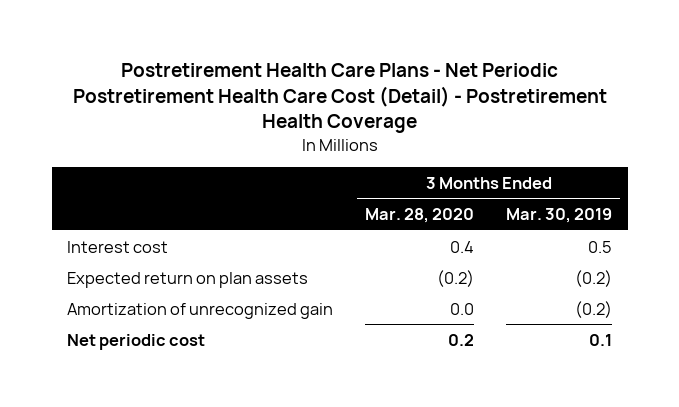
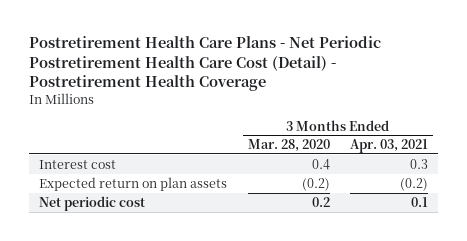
- | 3 Months Ended Mar. 28, 2020 | 3 Months Ended Mar. 30, 2019
+ | 3 Months Ended Mar. 28, 2020 | 3 Months Ended Apr. 03, 2021
- Amortization of unrecognized gain | 0.0 | (0.2)

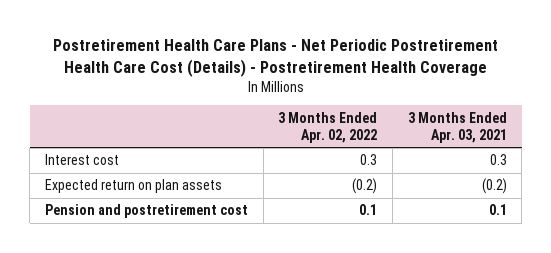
- Postretirement Health Care Plans - Net Periodic Postretirement Health Care Cost (Detail) - Postretirement Health Coverage
+ Postretirement Health Care Plans - Net Periodic Postretirement Health Care Cost (Details) - Postretirement Health Coverage
- | 3 Months Ended Mar. 28, 2020 | 3 Months Ended Apr. 03, 2021
+ | 3 Months Ended Apr. 02, 2022 | 3 Months Ended Apr. 03, 2021
- Net periodic cost | 0.2 | 0.1
+ Pension and postretirement cost | 0.1 | 0.1

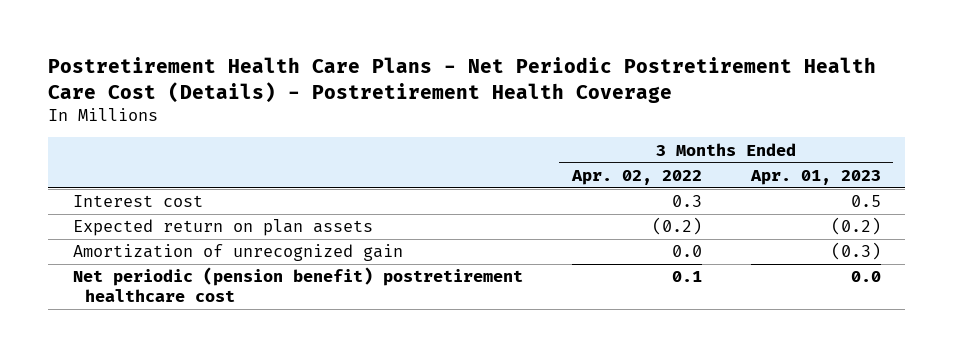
- | 3 Months Ended Apr. 02, 2022 | 3 Months Ended Apr. 03, 2021
+ | 3 Months Ended Apr. 02, 2022 | 3 Months Ended Apr. 01, 2023
- Pension and postretirement cost | 0.1 | 0.1
+ Amortization of unrecognized gain | 0.0 | (0.3)
+ Net periodic (pension benefit) postretirement healthcare cost | 0.1 | 0.0

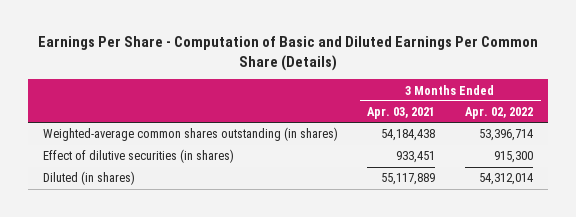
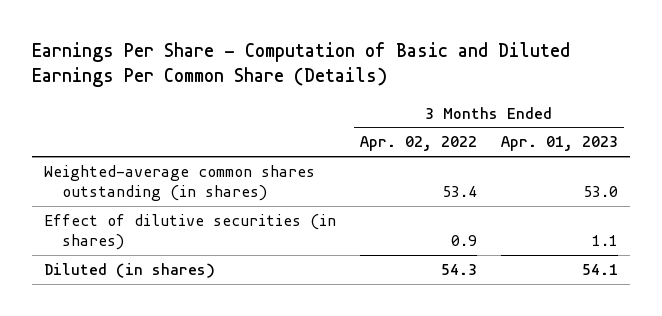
- | 3 Months Ended Apr. 03, 2021 | 3 Months Ended Apr. 02, 2022
+ | 3 Months Ended Apr. 02, 2022 | 3 Months Ended Apr. 01, 2023
- Weighted-average common shares outstanding (in shares) | 54,184,438 | 53,396,714
- Effect of dilutive securities (in shares) | 933,451 | 915,300
- Diluted (in shares) | 55,117,889 | 54,312,014
+ Weighted-average common shares outstanding (in shares) | 53.4 | 53.0
+ Effect of dilutive securities (in shares) | 0.9 | 1.1
+ Diluted (in shares) | 54.3 | 54.1

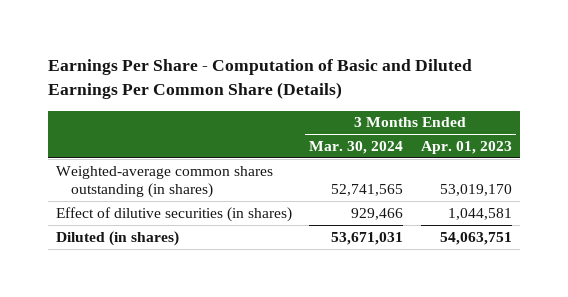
- | 3 Months Ended Apr. 02, 2022 | 3 Months Ended Apr. 01, 2023
+ | 3 Months Ended Mar. 30, 2024 | 3 Months Ended Apr. 01, 2023
- Weighted-average common shares outstanding (in shares) | 53.4 | 53.0
- Effect of dilutive securities (in shares) | 0.9 | 1.1
- Diluted (in shares) | 54.3 | 54.1
+ Weighted-average common shares outstanding (in shares) | 52,741,565 | 53,019,170
+ Effect of dilutive securities (in shares) | 929,466 | 1,044,581
+ Diluted (in shares) | 53,671,031 | 54,063,751

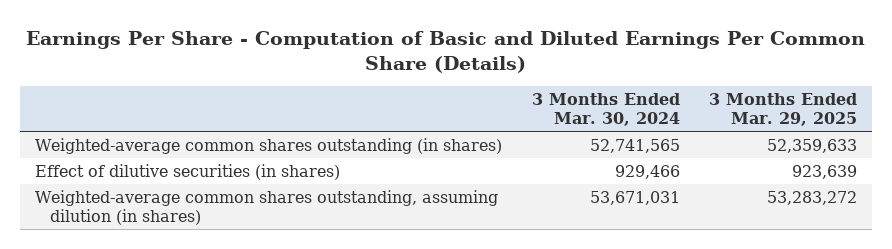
- | 3 Months Ended Mar. 30, 2024 | 3 Months Ended Apr. 01, 2023
+ | 3 Months Ended Mar. 30, 2024 | 3 Months Ended Mar. 29, 2025
- Diluted (in shares) | 53,671,031 | 54,063,751
+ Weighted-average common shares outstanding, assuming dilution (in shares) | 53,671,031 | 53,283,272

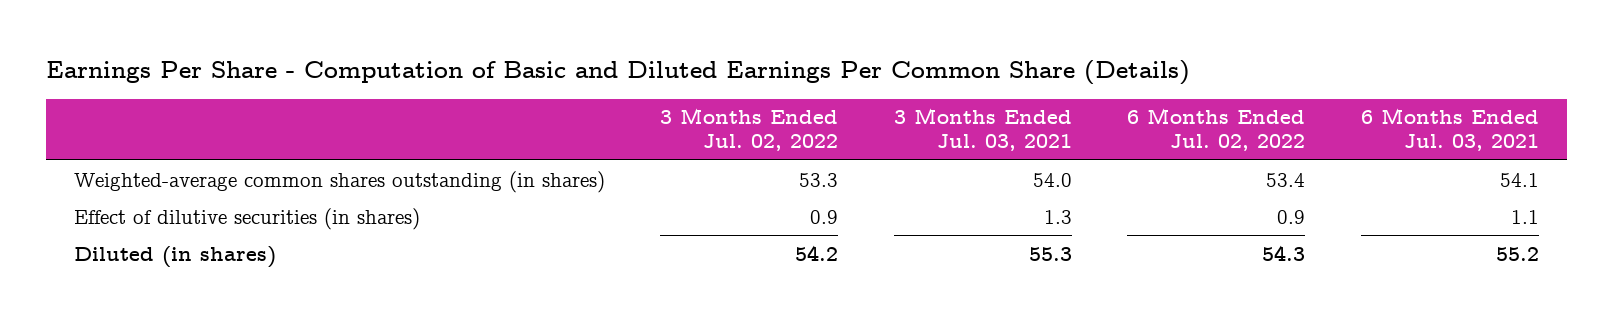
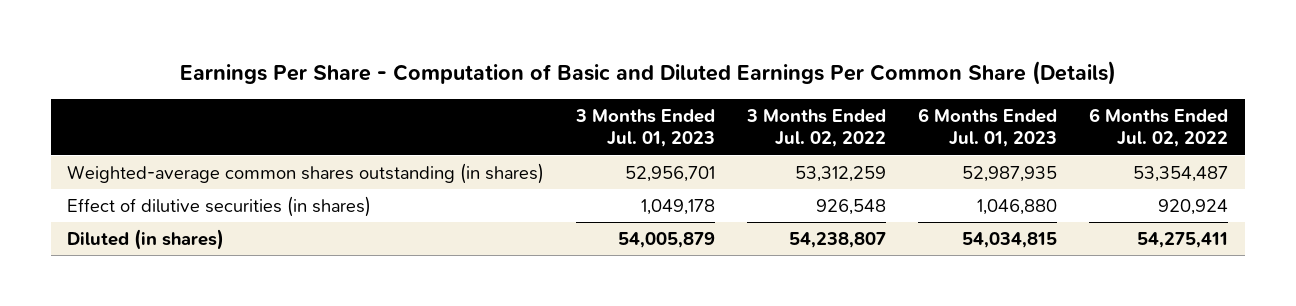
- | 3 Months Ended Jul. 02, 2022 | 3 Months Ended Jul. 03, 2021 | 6 Months Ended Jul. 02, 2022 | 6 Months Ended Jul. 03, 2021
+ | 3 Months Ended Jul. 01, 2023 | 3 Months Ended Jul. 02, 2022 | 6 Months Ended Jul. 01, 2023 | 6 Months Ended Jul. 02, 2022
- Weighted-average common shares outstanding (in shares) | 53.3 | 54.0 | 53.4 | 54.1
- Effect of dilutive securities (in shares) | 0.9 | 1.3 | 0.9 | 1.1
- Diluted (in shares) | 54.2 | 55.3 | 54.3 | 55.2
+ Weighted-average common shares outstanding (in shares) | 52,956,701 | 53,312,259 | 52,987,935 | 53,354,487
+ Effect of dilutive securities (in shares) | 1,049,178 | 926,548 | 1,046,880 | 920,924
+ Diluted (in shares) | 54,005,879 | 54,238,807 | 54,034,815 | 54,275,411

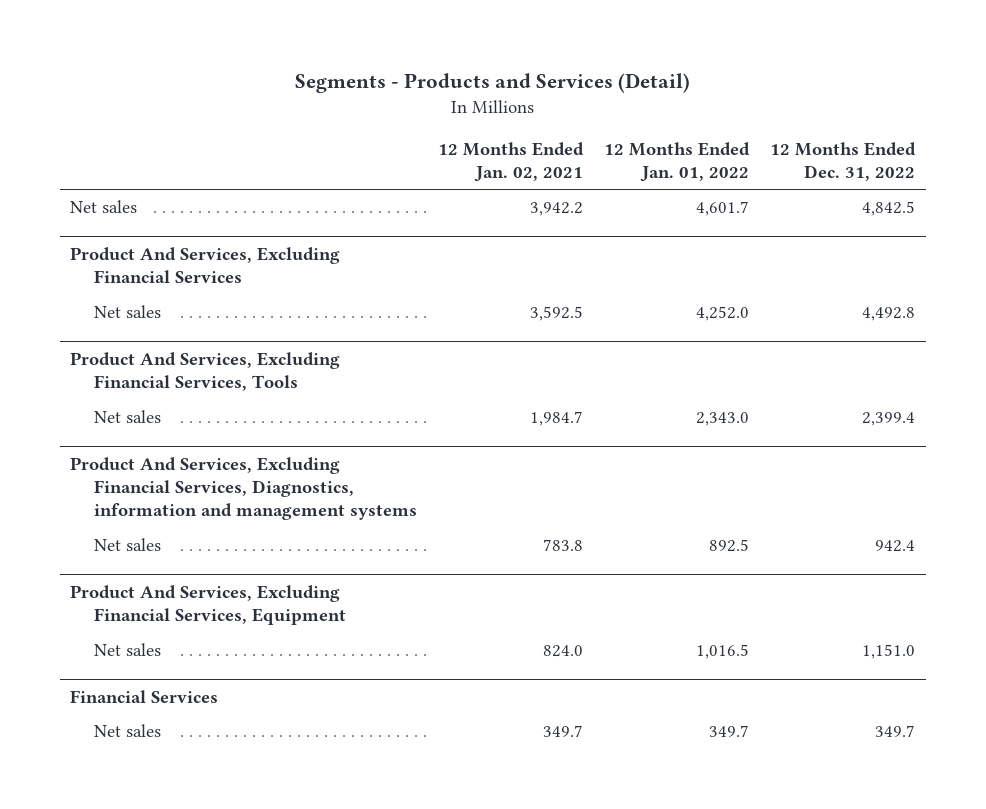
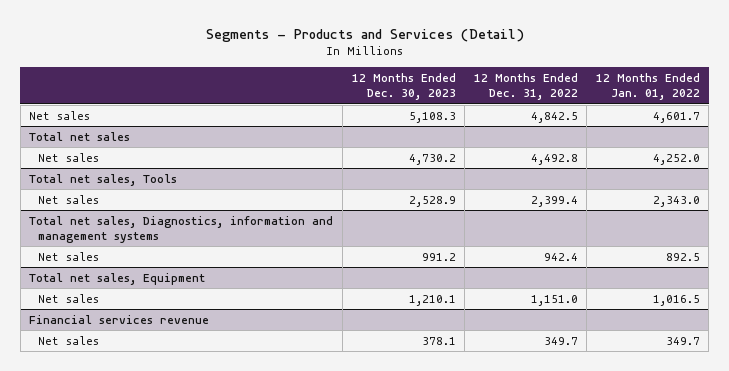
- | 12 Months Ended Jan. 02, 2021 | 12 Months Ended Jan. 01, 2022 | 12 Months Ended Dec. 31, 2022
+ | 12 Months Ended Dec. 30, 2023 | 12 Months Ended Dec. 31, 2022 | 12 Months Ended Jan. 01, 2022
- Product And Services, Excluding Financial Services
+ Total net sales
- Product And Services, Excluding Financial Services, Tools
+ Total net sales, Tools
- Product And Services, Excluding Financial Services, Diagnostics, information and management systems
+ Total net sales, Diagnostics, information and management systems
- Product And Services, Excluding Financial Services, Equipment
+ Total net sales, Equipment
- Financial Services
+ Financial services revenue

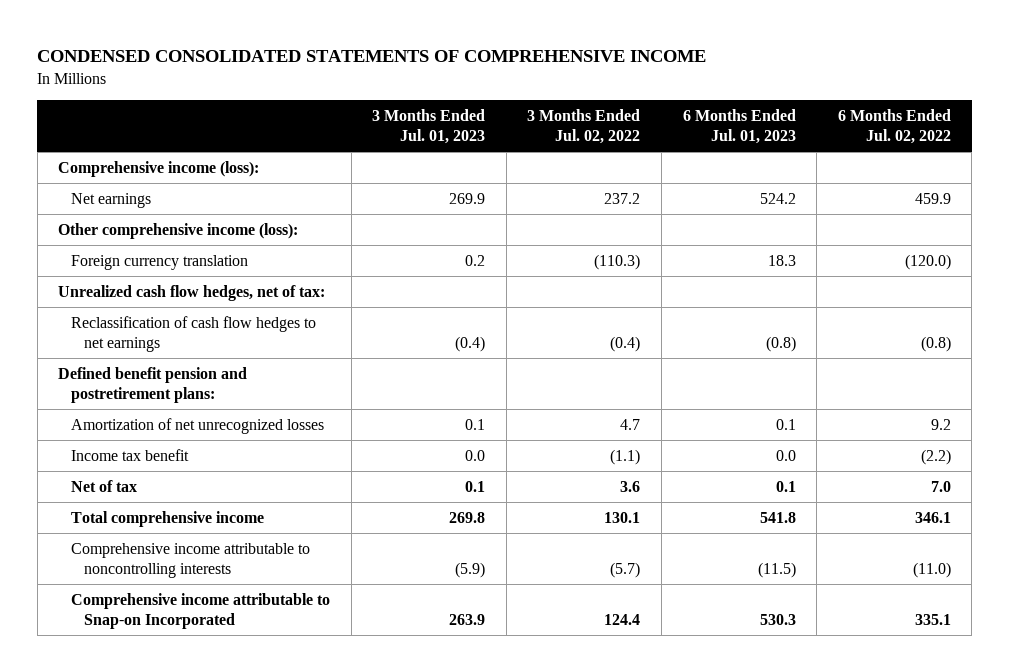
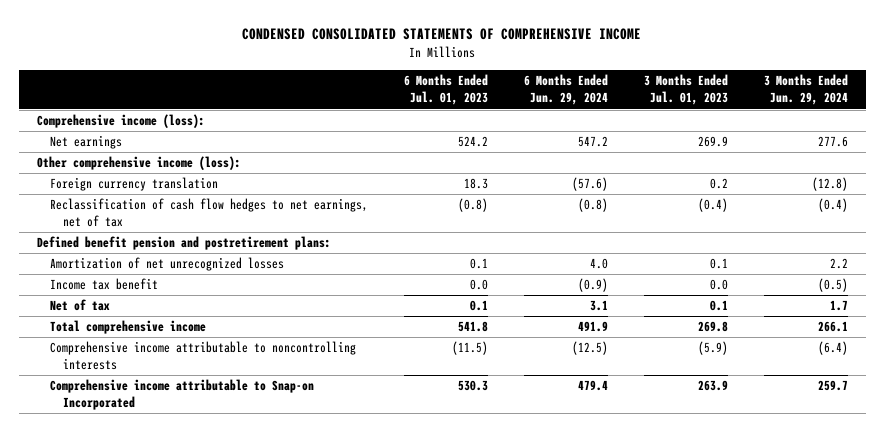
- | 3 Months Ended Jul. 01, 2023 | 3 Months Ended Jul. 02, 2022 | 6 Months Ended Jul. 01, 2023 | 6 Months Ended Jul. 02, 2022
+ | 6 Months Ended Jul. 01, 2023 | 6 Months Ended Jun. 29, 2024 | 3 Months Ended Jul. 01, 2023 | 3 Months Ended Jun. 29, 2024
- Unrealized cash flow hedges, net of tax:
- Reclassification of cash flow hedges to net earnings | (0.4) | (0.4) | (0.8) | (0.8)
+ Reclassification of cash flow hedges to net earnings, net of tax | (0.8) | (0.8) | (0.4) | (0.4)

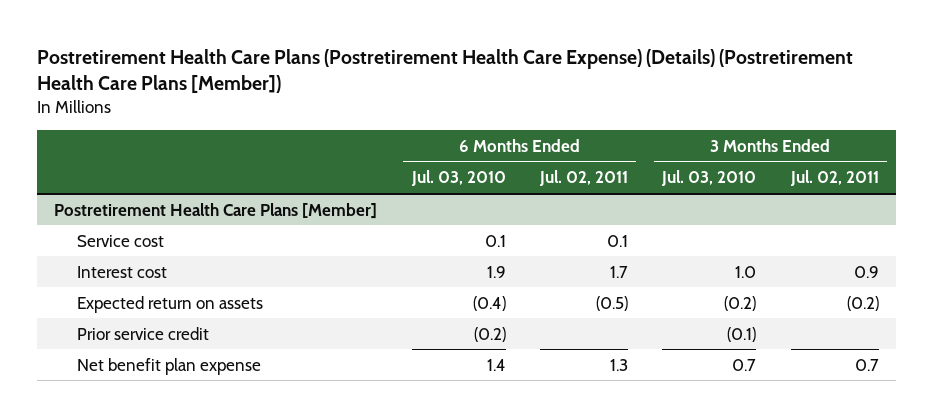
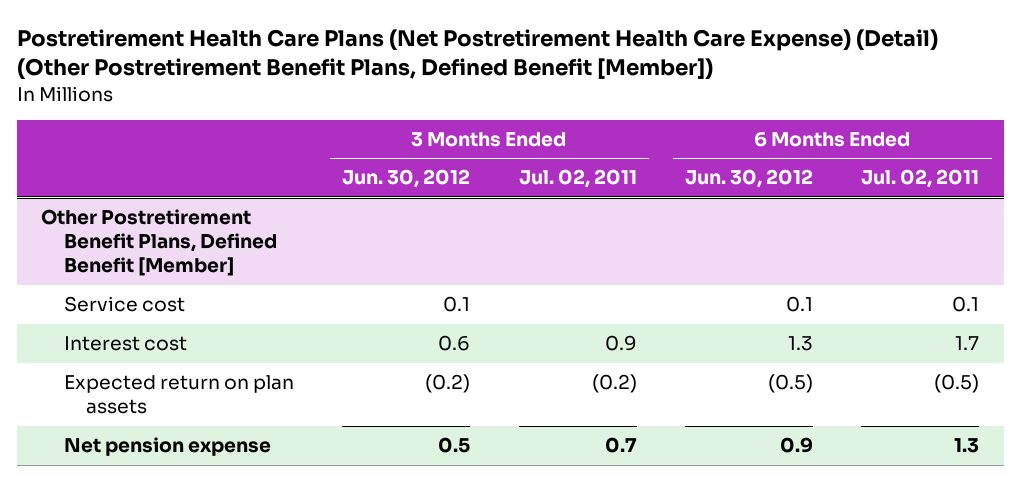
- Postretirement Health Care Plans (Postretirement Health Care Expense) (Details) (Postretirement Health Care Plans [Member])
+ Postretirement Health Care Plans (Net Postretirement Health Care Expense) (Detail) (Other Postretirement Benefit Plans, Defined Benefit [Member])
- | 6 Months Ended Jul. 03, 2010 | 6 Months Ended Jul. 02, 2011 | 3 Months Ended Jul. 03, 2010 | 3 Months Ended Jul. 02, 2011
+ | 3 Months Ended Jun. 30, 2012 | 3 Months Ended Jul. 02, 2011 | 6 Months Ended Jun. 30, 2012 | 6 Months Ended Jul. 02, 2011
- Postretirement Health Care Plans [Member]
+ Other Postretirement Benefit Plans, Defined Benefit [Member]
- Expected return on assets | (0.4) | (0.5) | (0.2) | (0.2)
- Prior service credit | (0.2) | | (0.1) |
- Net benefit plan expense | 1.4 | 1.3 | 0.7 | 0.7
+ Expected return on plan assets | (0.2) | (0.2) | (0.5) | (0.5)
+ Net pension expense | 0.5 | 0.7 | 0.9 | 1.3

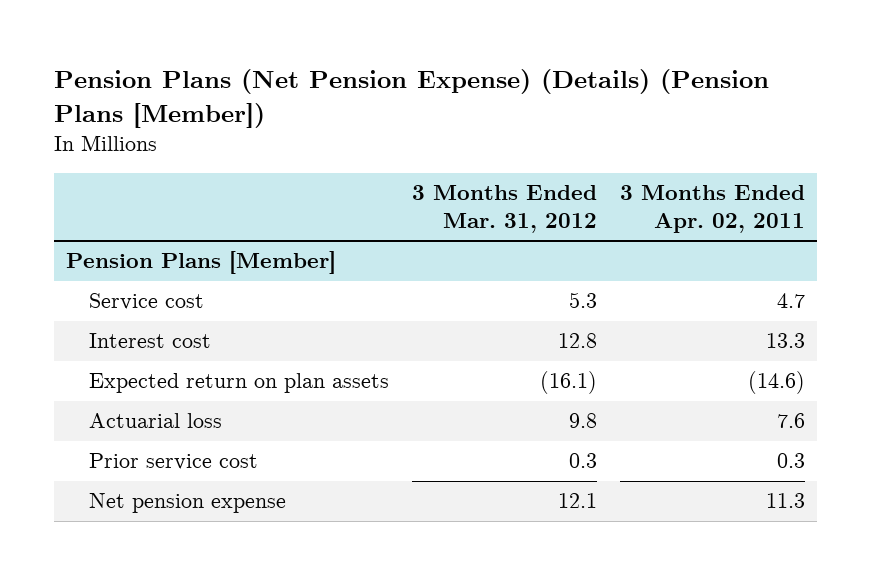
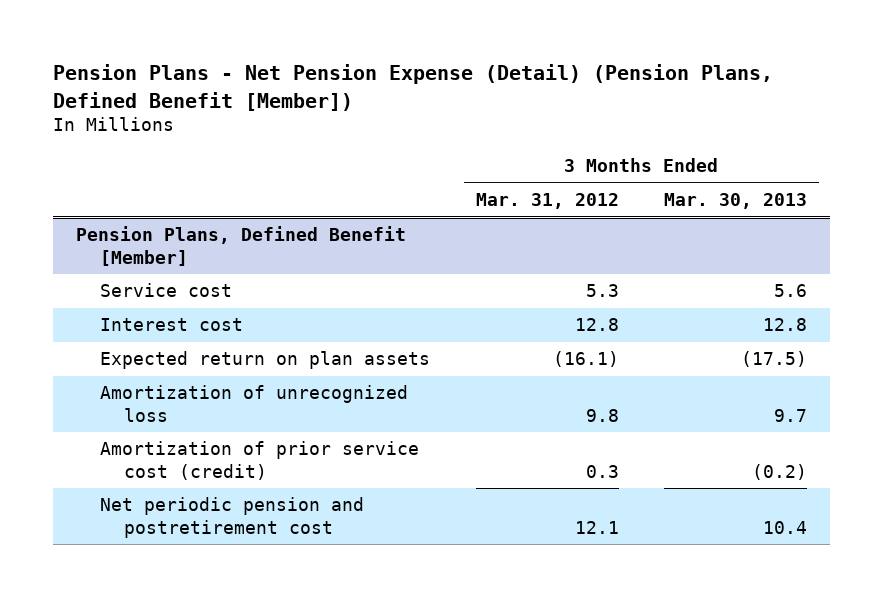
- Pension Plans (Net Pension Expense) (Details) (Pension Plans [Member])
+ Pension Plans - Net Pension Expense (Detail) (Pension Plans, Defined Benefit [Member])
- | 3 Months Ended Mar. 31, 2012 | 3 Months Ended Apr. 02, 2011
+ | 3 Months Ended Mar. 31, 2012 | 3 Months Ended Mar. 30, 2013
- Pension Plans [Member]
+ Pension Plans, Defined Benefit [Member]
- Actuarial loss | 9.8 | 7.6
- Prior service cost | 0.3 | 0.3
- Net pension expense | 12.1 | 11.3
+ Amortization of unrecognized loss | 9.8 | 9.7
+ Amortization of prior service cost (credit) | 0.3 | (0.2)
+ Net periodic pension and postretirement cost | 12.1 | 10.4

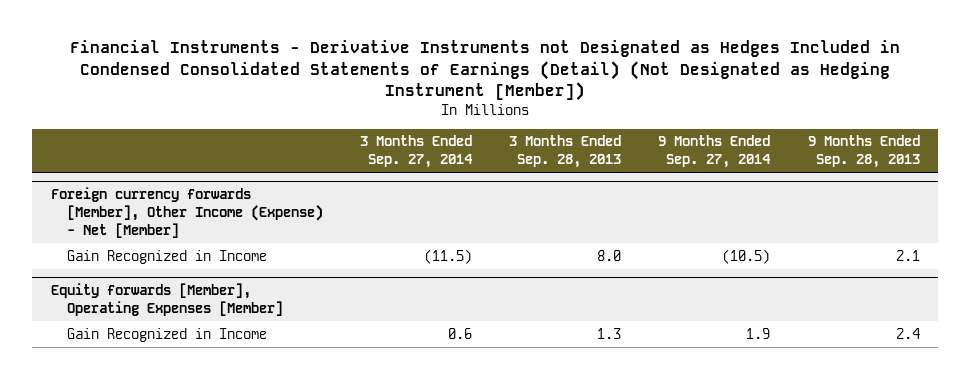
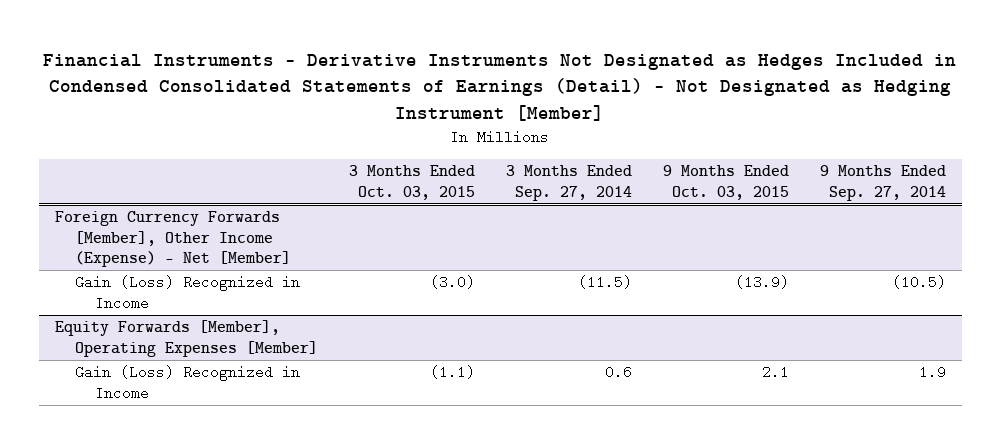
- Financial Instruments - Derivative Instruments not Designated as Hedges Included in Condensed Consolidated Statements of Earnings (Detail) (Not Designated as Hedging Instrument [Member])
+ Financial Instruments - Derivative Instruments Not Designated as Hedges Included in Condensed Consolidated Statements of Earnings (Detail) - Not Designated as Hedging Instrument [Member]
- | 3 Months Ended Sep. 27, 2014 | 3 Months Ended Sep. 28, 2013 | 9 Months Ended Sep. 27, 2014 | 9 Months Ended Sep. 28, 2013
+ | 3 Months Ended Oct. 03, 2015 | 3 Months Ended Sep. 27, 2014 | 9 Months Ended Oct. 03, 2015 | 9 Months Ended Sep. 27, 2014
- Foreign currency forwards [Member], Other Income (Expense) - Net [Member]
- Gain Recognized in Income | (11.5) | 8.0 | (10.5) | 2.1
- Equity forwards [Member], Operating Expenses [Member]
- Gain Recognized in Income | 0.6 | 1.3 | 1.9 | 2.4
+ Foreign Currency Forwards [Member], Other Income (Expense) - Net [Member]
+ Gain (Loss) Recognized in Income | (3.0) | (11.5) | (13.9) | (10.5)
+ Equity Forwards [Member], Operating Expenses [Member]
+ Gain (Loss) Recognized in Income | (1.1) | 0.6 | 2.1 | 1.9

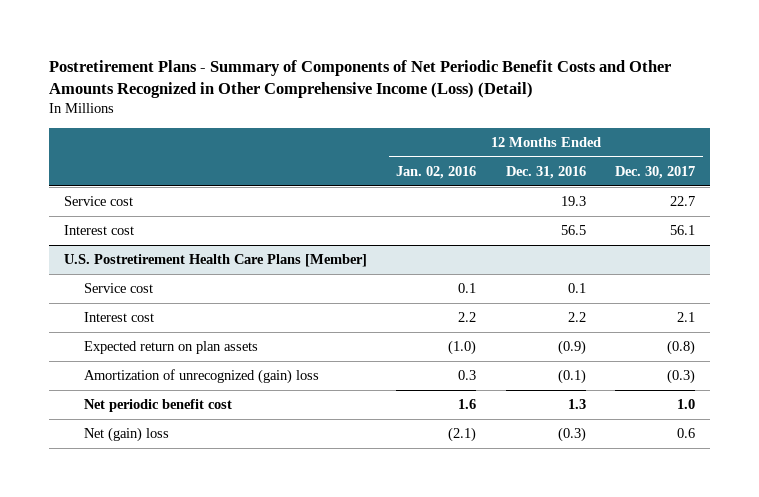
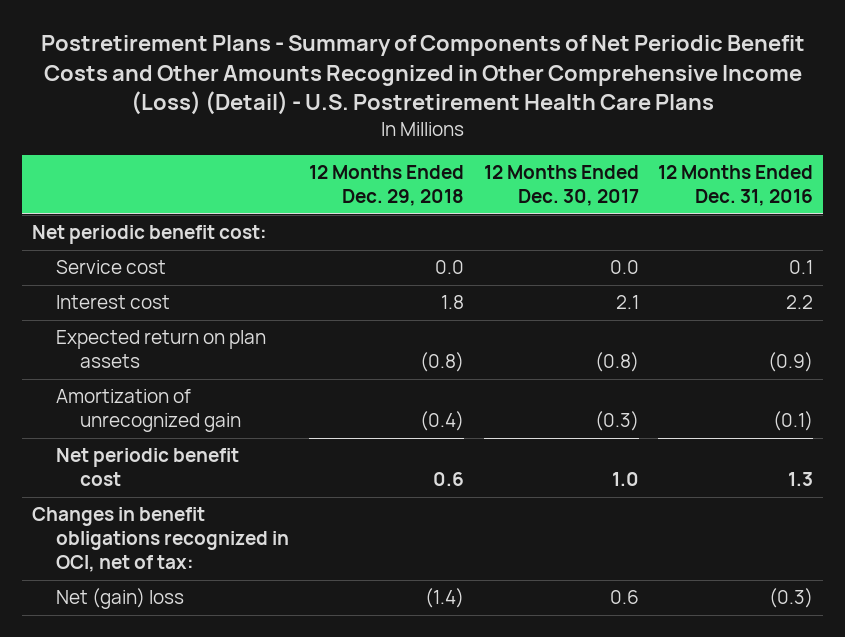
- Postretirement Plans - Summary of Components of Net Periodic Benefit Costs and Other Amounts Recognized in Other Comprehensive Income (Loss) (Detail)
+ Postretirement Plans - Summary of Components of Net Periodic Benefit Costs and Other Amounts Recognized in Other Comprehensive Income (Loss) (Detail) - U.S. Postretirement Health Care Plans
- | 12 Months Ended Jan. 02, 2016 | 12 Months Ended Dec. 31, 2016 | 12 Months Ended Dec. 30, 2017
+ | 12 Months Ended Dec. 29, 2018 | 12 Months Ended Dec. 30, 2017 | 12 Months Ended Dec. 31, 2016
- Service cost | | 19.3 | 22.7
- Interest cost | | 56.5 | 56.1
- U.S. Postretirement Health Care Plans [Member]
- Service cost | 0.1 | 0.1 |
+ Net periodic benefit cost:
+ Service cost | 0.0 | 0.0 | 0.1
- Amortization of unrecognized (gain) loss | 0.3 | (0.1) | (0.3)
+ Amortization of unrecognized gain | (0.4) | (0.3) | (0.1)
+ Changes in benefit obligations recognized in OCI, net of tax:

